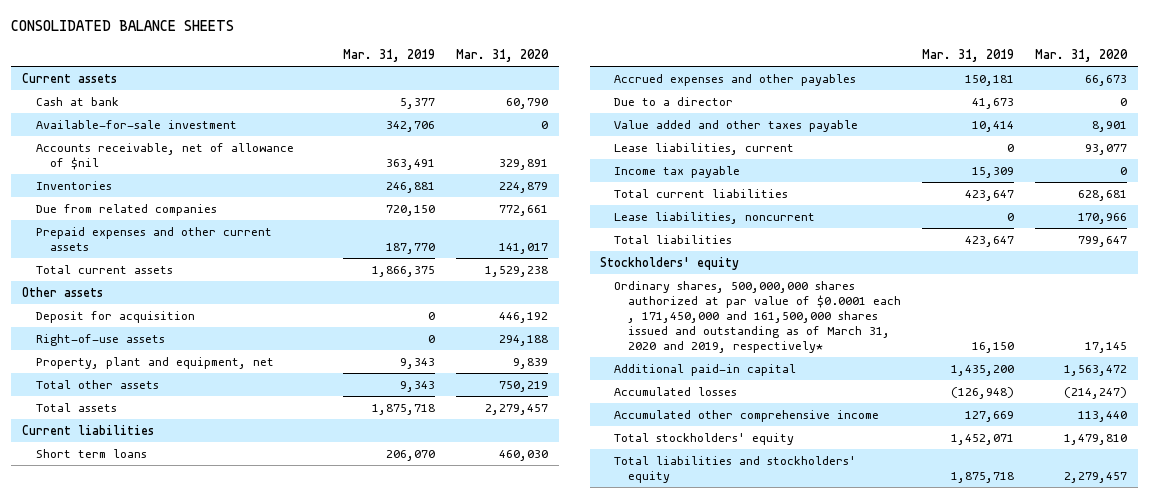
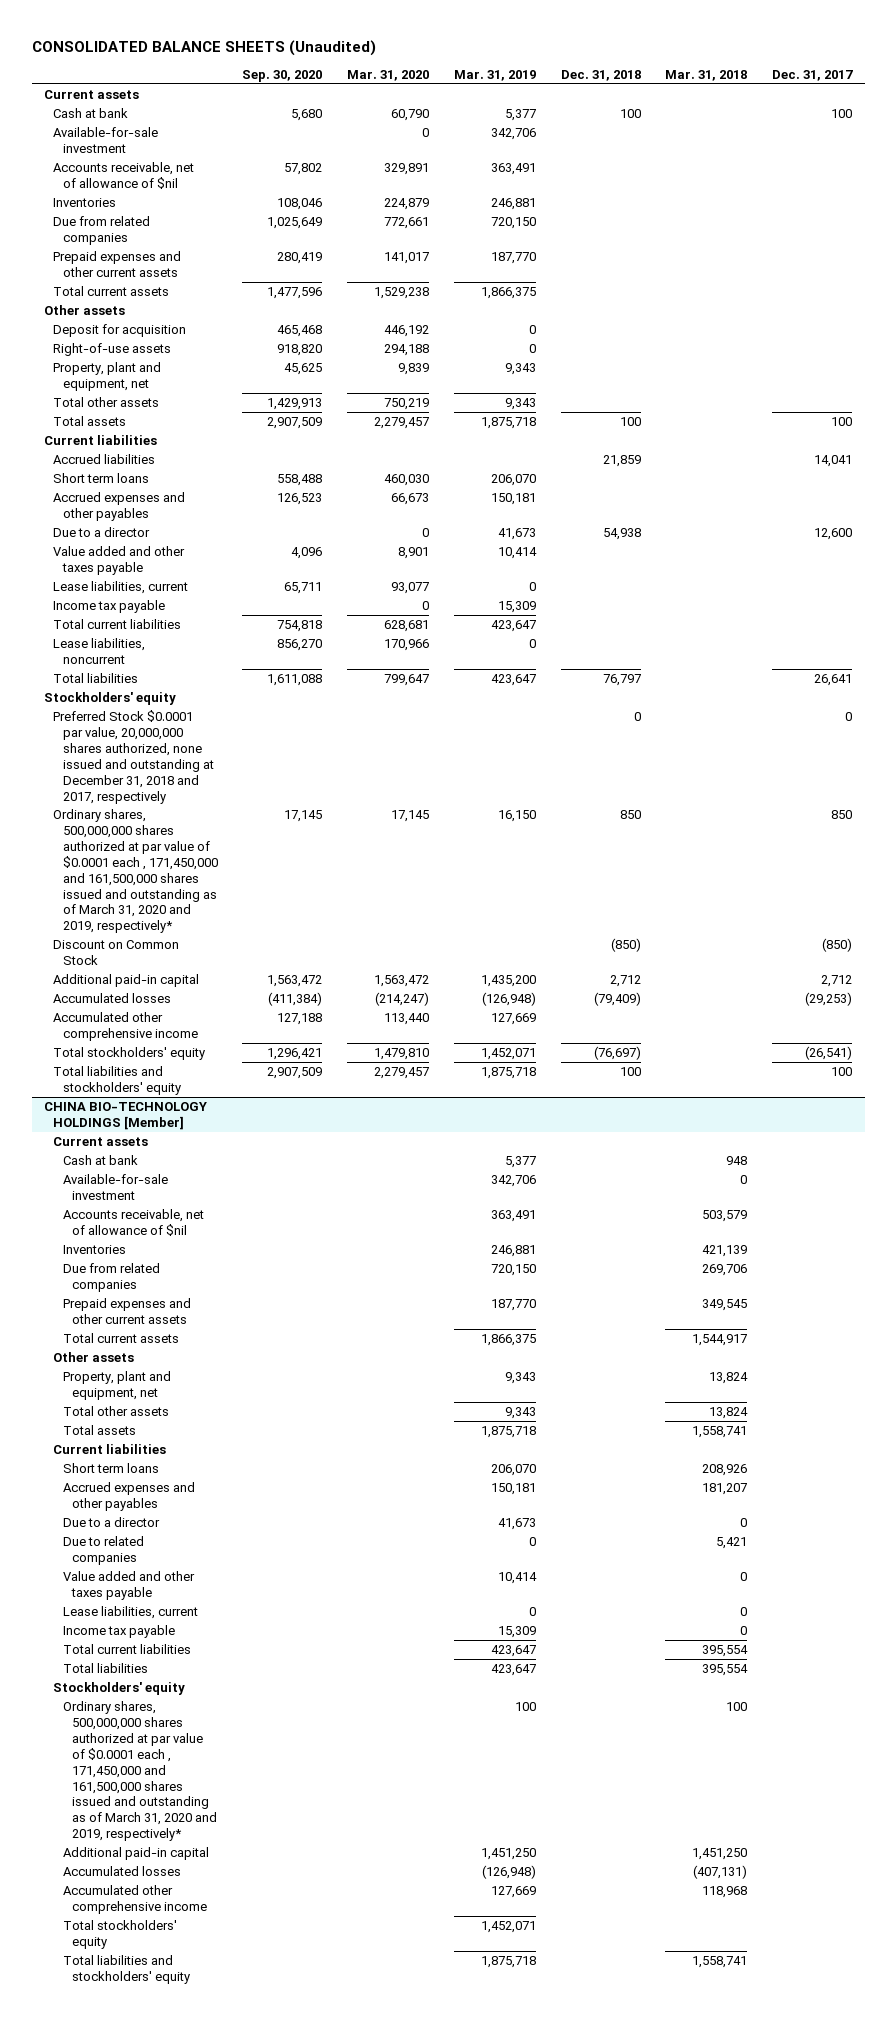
- CONSOLIDATED BALANCE SHEETS
+ CONSOLIDATED BALANCE SHEETS (Unaudited)
- | Mar. 31, 2019 | Mar. 31, 2020
+ | Sep. 30, 2020 | Mar. 31, 2020 | Mar. 31, 2019 | Dec. 31, 2018 | Mar. 31, 2018 | Dec. 31, 2017
+ Accrued liabilities | | | | 21,859 | | 14,041
+ Preferred Stock $0.0001 par value, 20,000,000 shares authorized, none issued and outstanding at December 31, 2018 and 2017, respectively | | | | 0 | | 0
+ Discount on Common Stock | | | | (850) | | (850)
+ CHINA BIO-TECHNOLOGY HOLDINGS [Member]
+ Current assets
+ Cash at bank | | | 5,377 | | 948 |
+ Available-for-sale investment | | | 342,706 | | 0 |
+ Accounts receivable, net of allowance of $nil | | | 363,491 | | 503,579 |
+ Inventories | | | 246,881 | | 421,139 |
+ Due from related companies | | | 720,150 | | 269,706 |
+ Prepaid expenses and other current assets | | | 187,770 | | 349,545 |
+ Total current assets | | | 1,866,375 | | 1,544,917 |
+ Other assets
+ Property, plant and equipment, net | | | 9,343 | | 13,824 |
+ Total other assets | | | 9,343 | | 13,824 |
+ Total assets | | | 1,875,718 | | 1,558,741 |
+ Current liabilities
+ Short term loans | | | 206,070 | | 208,926 |
+ Accrued expenses and other payables | | | 150,181 | | 181,207 |
+ Due to a director | | | 41,673 | | 0 |
+ Due to related companies | | | 0 | | 5,421 |
+ Value added and other taxes payable | | | 10,414 | | 0 |
+ Lease liabilities, current | | | 0 | | 0 |
+ Income tax payable | | | 15,309 | | 0 |
+ Total current liabilities | | | 423,647 | | 395,554 |
+ Total liabilities | | | 423,647 | | 395,554 |
+ Stockholders' equity
+ Ordinary shares, 500,000,000 shares authorized at par value of $0.0001 each , 171,450,000 and 161,500,000 shares issued and outstanding as of March 31, 2020 and 2019, respectively* | | | 100 | | 100 |
+ Additional paid-in capital | | | 1,451,250 | | 1,451,250 |
+ Accumulated losses | | | (126,948) | | (407,131) |
+ Accumulated other comprehensive income | | | 127,669 | | 118,968 |
+ Total stockholders' equity | | | 1,452,071 | | |
+ Total liabilities and stockholders' equity | | | 1,875,718 | | 1,558,741 |

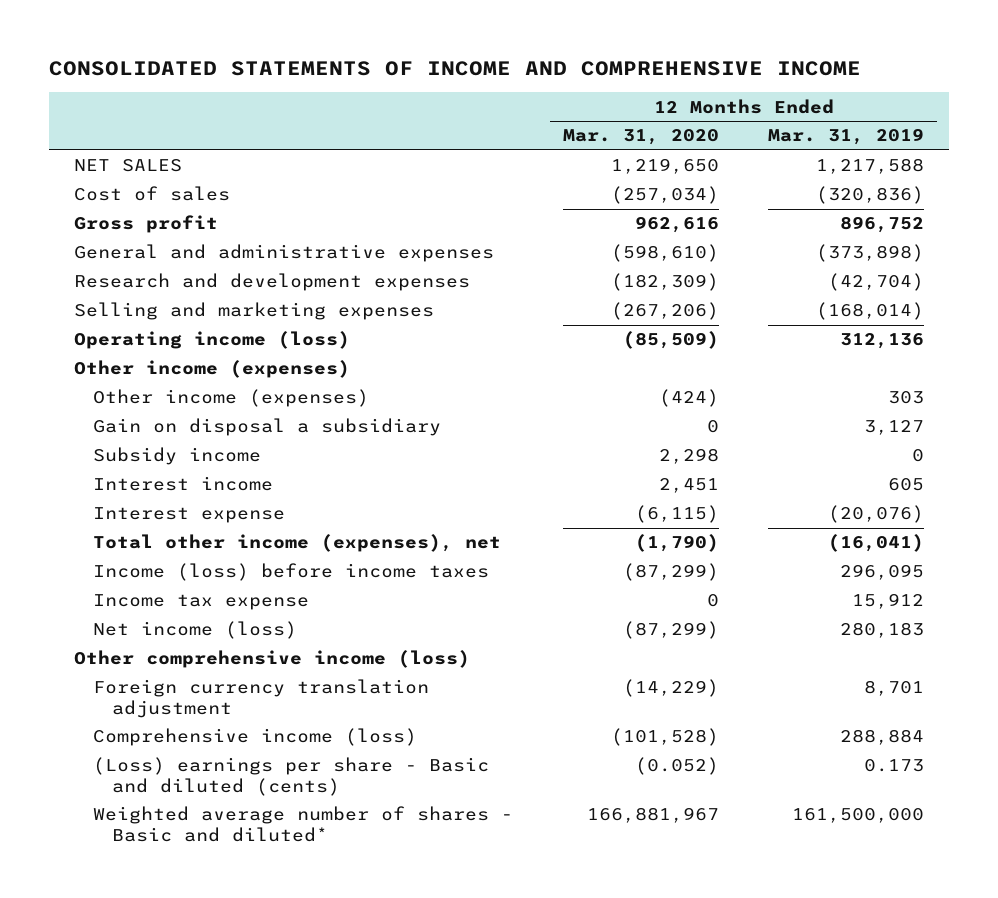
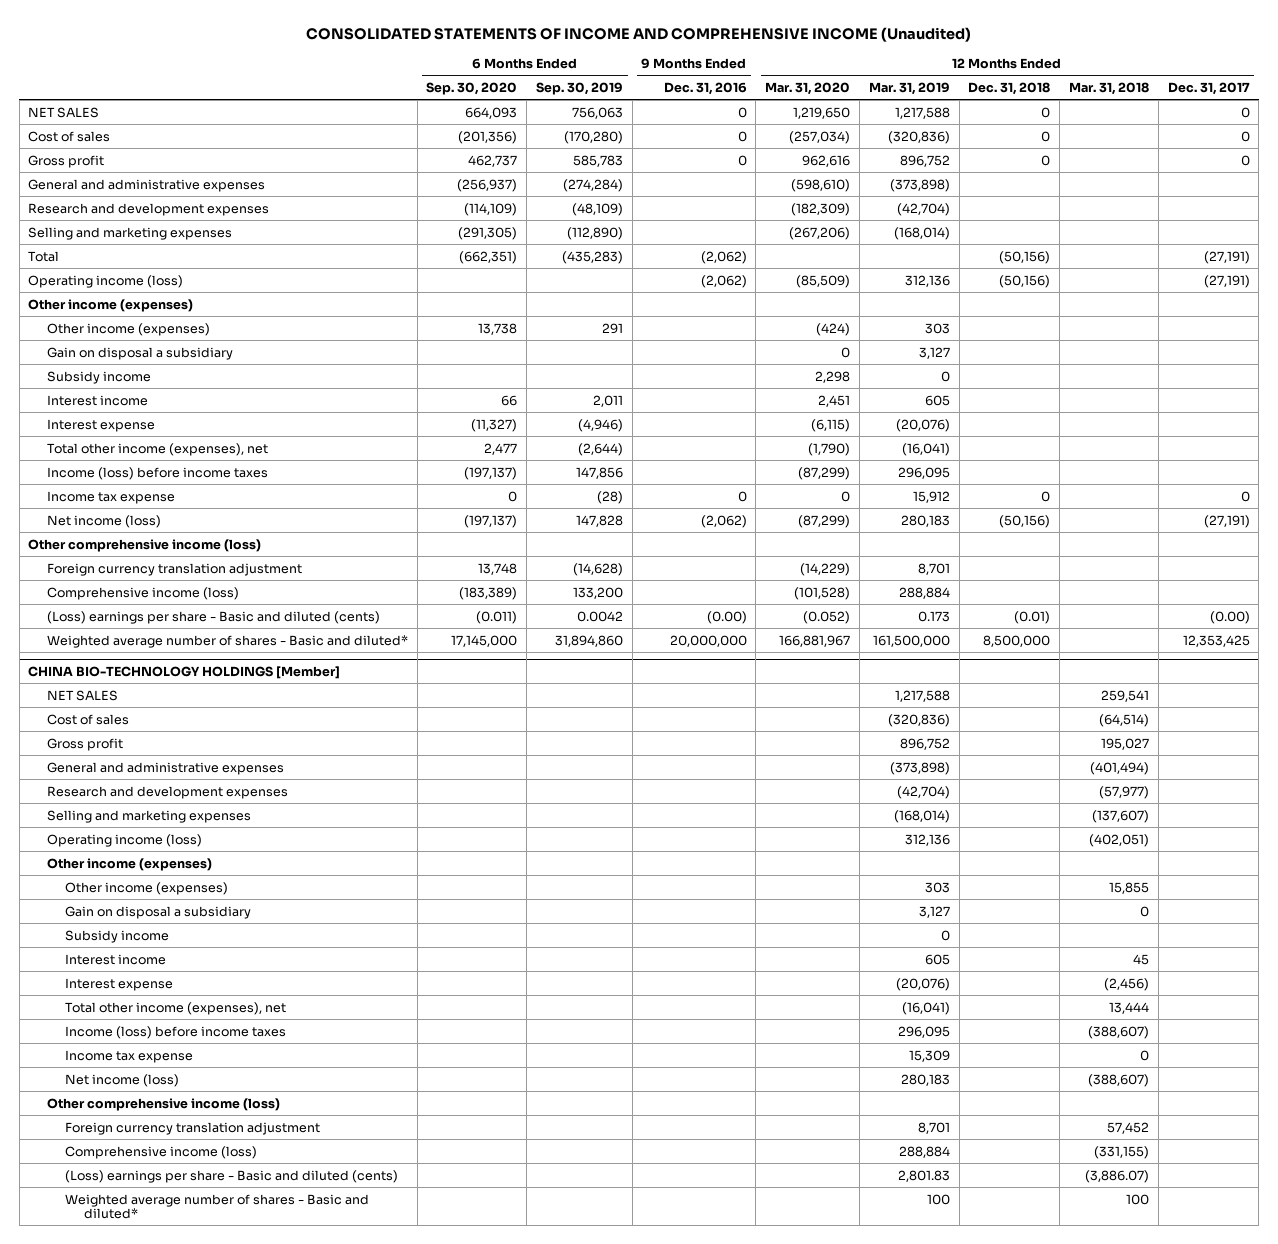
- CONSOLIDATED STATEMENTS OF INCOME AND COMPREHENSIVE INCOME
+ CONSOLIDATED STATEMENTS OF INCOME AND COMPREHENSIVE INCOME (Unaudited)
- | 12 Months Ended Mar. 31, 2020 | 12 Months Ended Mar. 31, 2019
+ | 6 Months Ended Sep. 30, 2020 | 6 Months Ended Sep. 30, 2019 | 9 Months Ended Dec. 31, 2016 | 12 Months Ended Mar. 31, 2020 | 12 Months Ended Mar. 31, 2019 | 12 Months Ended Dec. 31, 2018 | 12 Months Ended Mar. 31, 2018 | 12 Months Ended Dec. 31, 2017
+ Total | (662,351) | (435,283) | (2,062) | | | (50,156) | | (27,191)
+ CHINA BIO-TECHNOLOGY HOLDINGS [Member]
+ NET SALES | | | | | 1,217,588 | | 259,541 |
+ Cost of sales | | | | | (320,836) | | (64,514) |
+ Gross profit | | | | | 896,752 | | 195,027 |
+ General and administrative expenses | | | | | (373,898) | | (401,494) |
+ Research and development expenses | | | | | (42,704) | | (57,977) |
+ Selling and marketing expenses | | | | | (168,014) | | (137,607) |
+ Operating income (loss) | | | | | 312,136 | | (402,051) |
+ Other income (expenses)
+ Other income (expenses) | | | | | 303 | | 15,855 |
+ Gain on disposal a subsidiary | | | | | 3,127 | | 0 |
+ Subsidy income | | | | | 0 | | |
+ Interest income | | | | | 605 | | 45 |
+ Interest expense | | | | | (20,076) | | (2,456) |
+ Total other income (expenses), net | | | | | (16,041) | | 13,444 |
+ Income (loss) before income taxes | | | | | 296,095 | | (388,607) |
+ Income tax expense | | | | | 15,309 | | 0 |
+ Net income (loss) | | | | | 280,183 | | (388,607) |
+ Other comprehensive income (loss)
+ Foreign currency translation adjustment | | | | | 8,701 | | 57,452 |
+ Comprehensive income (loss) | | | | | 288,884 | | (331,155) |
+ (Loss) earnings per share - Basic and diluted (cents) | | | | | 2,801.83 | | (3,886.07) |
+ Weighted average number of shares - Basic and diluted* | | | | | 100 | | 100 |

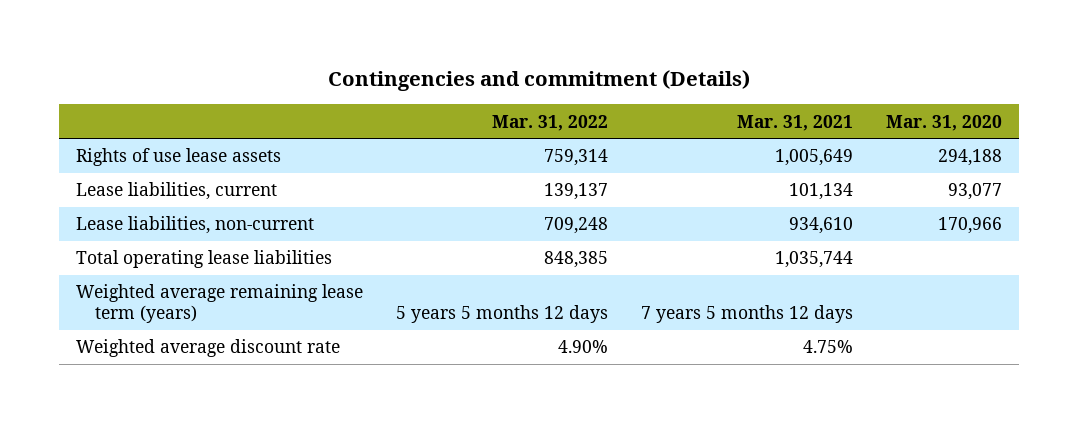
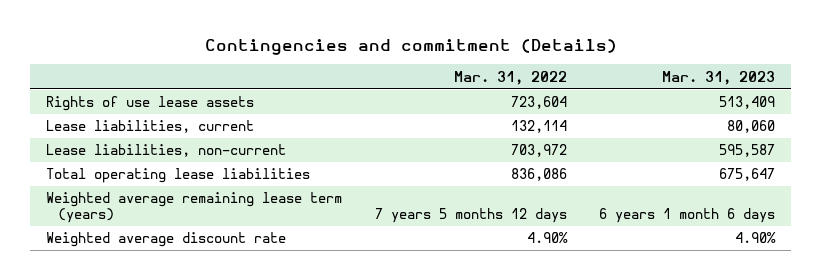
- | Mar. 31, 2022 | Mar. 31, 2021 | Mar. 31, 2020
+ | Mar. 31, 2022 | Mar. 31, 2023
- Rights of use lease assets | 759,314 | 1,005,649 | 294,188
- Lease liabilities, current | 139,137 | 101,134 | 93,077
- Lease liabilities, non-current | 709,248 | 934,610 | 170,966
- Total operating lease liabilities | 848,385 | 1,035,744 |
- Weighted average remaining lease term (years) | 5 years 5 months 12 days | 7 years 5 months 12 days |
+ Rights of use lease assets | 723,604 | 513,409
+ Lease liabilities, current | 132,114 | 80,060
+ Lease liabilities, non-current | 703,972 | 595,587
+ Total operating lease liabilities | 836,086 | 675,647
+ Weighted average remaining lease term (years) | 7 years 5 months 12 days | 6 years 1 month 6 days

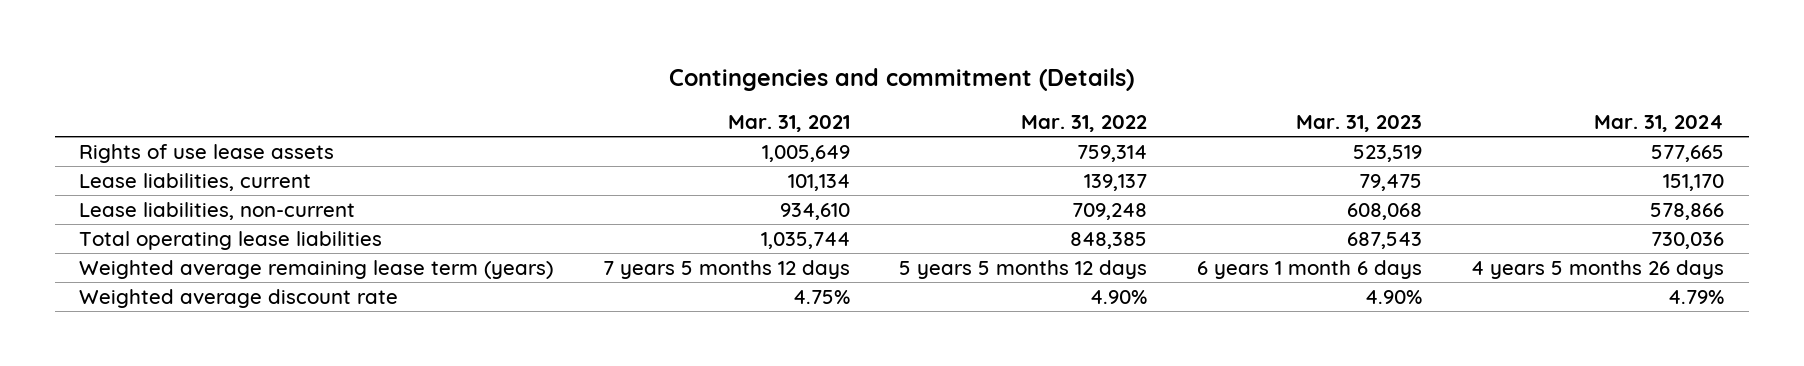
- | Mar. 31, 2022 | Mar. 31, 2023
+ | Mar. 31, 2021 | Mar. 31, 2022 | Mar. 31, 2023 | Mar. 31, 2024
- Rights of use lease assets | 723,604 | 513,409
- Lease liabilities, current | 132,114 | 80,060
- Lease liabilities, non-current | 703,972 | 595,587
- Total operating lease liabilities | 836,086 | 675,647
- Weighted average remaining lease term (years) | 7 years 5 months 12 days | 6 years 1 month 6 days
+ Rights of use lease assets | 1,005,649 | 759,314 | 523,519 | 577,665
+ Lease liabilities, current | 101,134 | 139,137 | 79,475 | 151,170
+ Lease liabilities, non-current | 934,610 | 709,248 | 608,068 | 578,866
+ Total operating lease liabilities | 1,035,744 | 848,385 | 687,543 | 730,036
+ Weighted average remaining lease term (years) | 7 years 5 months 12 days | 5 years 5 months 12 days | 6 years 1 month 6 days | 4 years 5 months 26 days

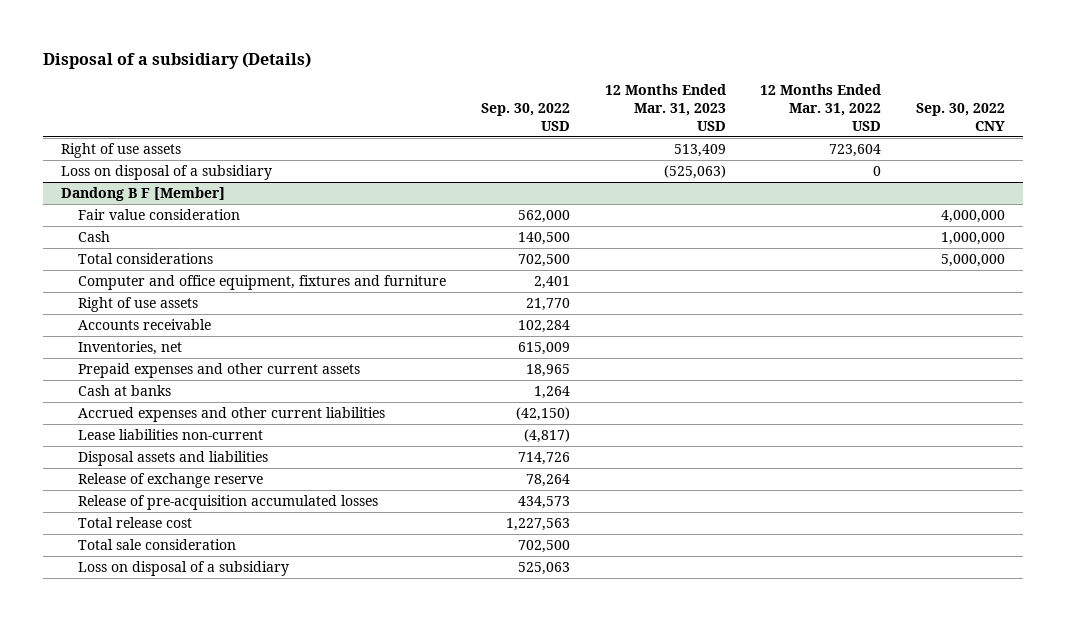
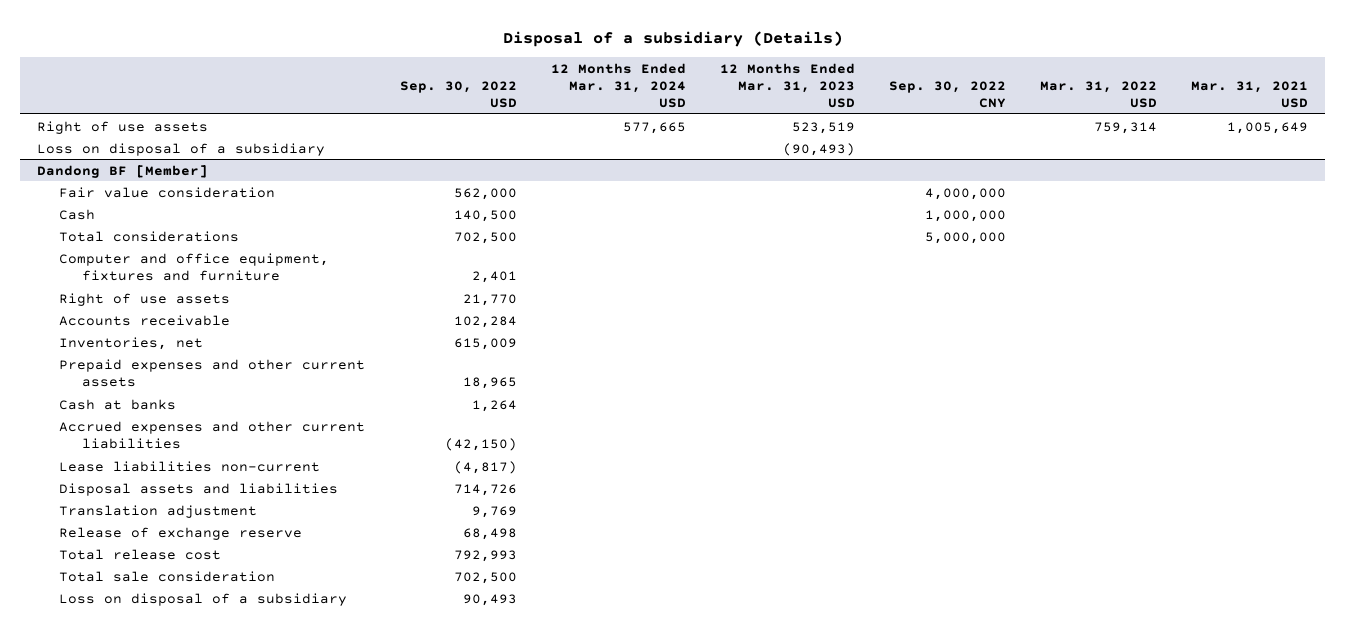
- | Sep. 30, 2022 USD | 12 Months Ended Mar. 31, 2023 USD | 12 Months Ended Mar. 31, 2022 USD | Sep. 30, 2022 CNY
+ | Sep. 30, 2022 USD | 12 Months Ended Mar. 31, 2024 USD | 12 Months Ended Mar. 31, 2023 USD | Sep. 30, 2022 CNY | Mar. 31, 2022 USD | Mar. 31, 2021 USD
- Right of use assets | | 513,409 | 723,604 |
- Loss on disposal of a subsidiary | | (525,063) | 0 |
- Dandong B F [Member]
+ Right of use assets | | 577,665 | 523,519 | | 759,314 | 1,005,649
+ Loss on disposal of a subsidiary | | | (90,493) | | |
+ Dandong BF [Member]
- Release of exchange reserve | 78,264 | | |
- Release of pre-acquisition accumulated losses | 434,573 | | |
- Total release cost | 1,227,563 | | |
+ Translation adjustment | 9,769 | | | | |
+ Release of exchange reserve | 68,498 | | | | |
+ Total release cost | 792,993 | | | | |
- Loss on disposal of a subsidiary | 525,063 | | |
+ Loss on disposal of a subsidiary | 90,493 | | | | |

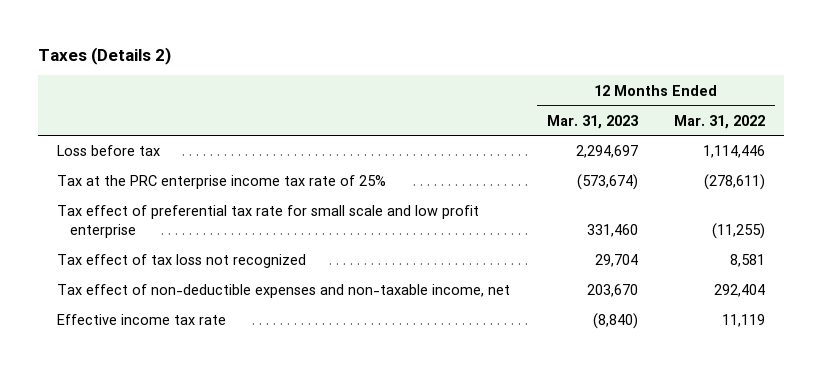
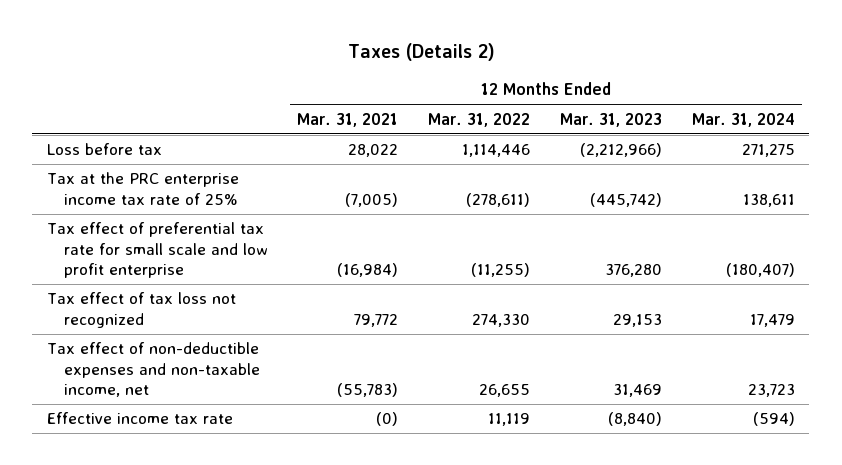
- | 12 Months Ended Mar. 31, 2023 | 12 Months Ended Mar. 31, 2022
+ | 12 Months Ended Mar. 31, 2021 | 12 Months Ended Mar. 31, 2022 | 12 Months Ended Mar. 31, 2023 | 12 Months Ended Mar. 31, 2024
- Loss before tax | 2,294,697 | 1,114,446
- Tax at the PRC enterprise income tax rate of 25% | (573,674) | (278,611)
- Tax effect of preferential tax rate for small scale and low profit enterprise | 331,460 | (11,255)
- Tax effect of tax loss not recognized | 29,704 | 8,581
- Tax effect of non-deductible expenses and non-taxable income, net | 203,670 | 292,404
+ Loss before tax | 28,022 | 1,114,446 | (2,212,966) | 271,275
+ Tax at the PRC enterprise income tax rate of 25% | (7,005) | (278,611) | (445,742) | 138,611
+ Tax effect of preferential tax rate for small scale and low profit enterprise | (16,984) | (11,255) | 376,280 | (180,407)
+ Tax effect of tax loss not recognized | 79,772 | 274,330 | 29,153 | 17,479
+ Tax effect of non-deductible expenses and non-taxable income, net | (55,783) | 26,655 | 31,469 | 23,723

